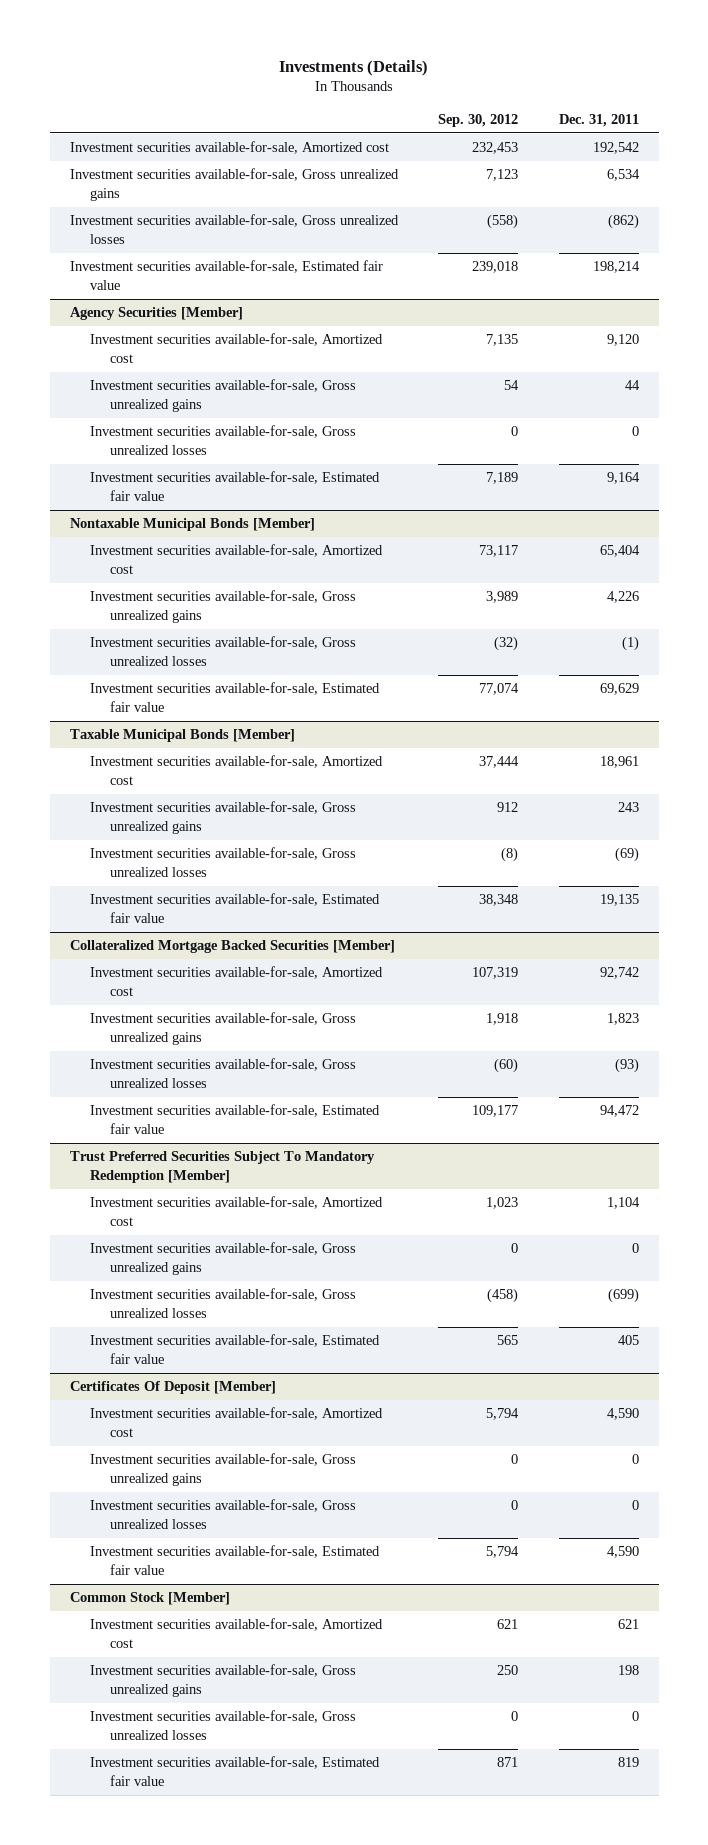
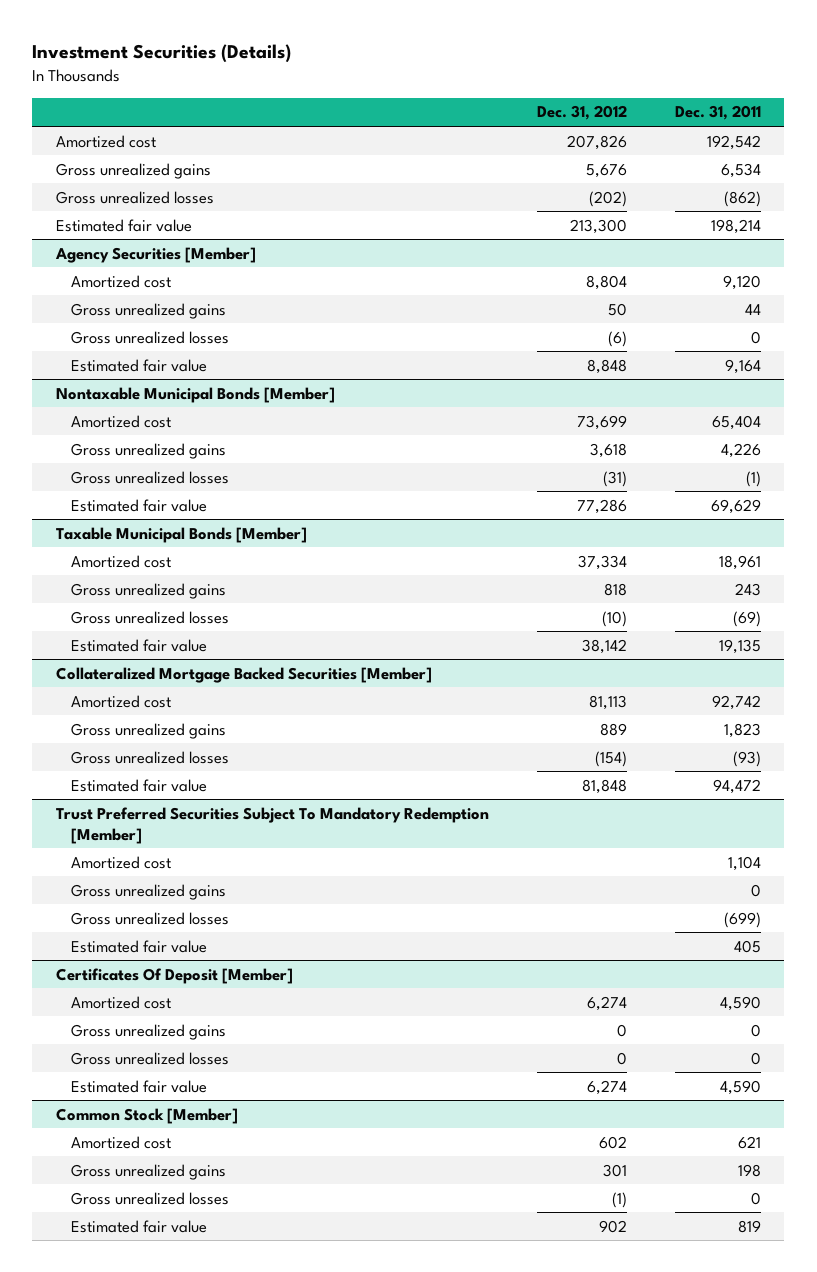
- Investments (Details)
+ Investment Securities (Details)
- | Sep. 30, 2012 | Dec. 31, 2011
+ | Dec. 31, 2012 | Dec. 31, 2011
- Investment securities available-for-sale, Amortized cost | 232,453 | 192,542
- Investment securities available-for-sale, Gross unrealized gains | 7,123 | 6,534
- Investment securities available-for-sale, Gross unrealized losses | (558) | (862)
- Investment securities available-for-sale, Estimated fair value | 239,018 | 198,214
+ Amortized cost | 207,826 | 192,542
+ Gross unrealized gains | 5,676 | 6,534
+ Gross unrealized losses | (202) | (862)
+ Estimated fair value | 213,300 | 198,214
@ Agency Securities [Member]
- Investment securities available-for-sale, Amortized cost | 7,135 | 9,120
- Investment securities available-for-sale, Gross unrealized gains | 54 | 44
- Investment securities available-for-sale, Gross unrealized losses | 0 | 0
- Investment securities available-for-sale, Estimated fair value | 7,189 | 9,164
+ Amortized cost | 8,804 | 9,120
+ Gross unrealized gains | 50 | 44
+ Gross unrealized losses | (6) | 0
+ Estimated fair value | 8,848 | 9,164
@ Nontaxable Municipal Bonds [Member]
- Investment securities available-for-sale, Amortized cost | 73,117 | 65,404
- Investment securities available-for-sale, Gross unrealized gains | 3,989 | 4,226
- Investment securities available-for-sale, Gross unrealized losses | (32) | (1)
- Investment securities available-for-sale, Estimated fair value | 77,074 | 69,629
+ Amortized cost | 73,699 | 65,404
+ Gross unrealized gains | 3,618 | 4,226
+ Gross unrealized losses | (31) | (1)
+ Estimated fair value | 77,286 | 69,629
@ Taxable Municipal Bonds [Member]
- Investment securities available-for-sale, Amortized cost | 37,444 | 18,961
- Investment securities available-for-sale, Gross unrealized gains | 912 | 243
- Investment securities available-for-sale, Gross unrealized losses | (8) | (69)
- Investment securities available-for-sale, Estimated fair value | 38,348 | 19,135
+ Amortized cost | 37,334 | 18,961
+ Gross unrealized gains | 818 | 243
+ Gross unrealized losses | (10) | (69)
+ Estimated fair value | 38,142 | 19,135
@ Collateralized Mortgage Backed Securities [Member]
- Investment securities available-for-sale, Amortized cost | 107,319 | 92,742
- Investment securities available-for-sale, Gross unrealized gains | 1,918 | 1,823
- Investment securities available-for-sale, Gross unrealized losses | (60) | (93)
- Investment securities available-for-sale, Estimated fair value | 109,177 | 94,472
+ Amortized cost | 81,113 | 92,742
+ Gross unrealized gains | 889 | 1,823
+ Gross unrealized losses | (154) | (93)
+ Estimated fair value | 81,848 | 94,472
@ Trust Preferred Securities Subject To Mandatory Redemption [Member]
- Investment securities available-for-sale, Amortized cost | 1,023 | 1,104
- Investment securities available-for-sale, Gross unrealized gains | 0 | 0
- Investment securities available-for-sale, Gross unrealized losses | (458) | (699)
- Investment securities available-for-sale, Estimated fair value | 565 | 405
+ Amortized cost | | 1,104
+ Gross unrealized gains | | 0
+ Gross unrealized losses | | (699)
+ Estimated fair value | | 405
@ Certificates Of Deposit [Member]
- Investment securities available-for-sale, Amortized cost | 5,794 | 4,590
- Investment securities available-for-sale, Gross unrealized gains | 0 | 0
- Investment securities available-for-sale, Gross unrealized losses | 0 | 0
- Investment securities available-for-sale, Estimated fair value | 5,794 | 4,590
+ Amortized cost | 6,274 | 4,590
+ Gross unrealized gains | 0 | 0
+ Gross unrealized losses | 0 | 0
+ Estimated fair value | 6,274 | 4,590
@ Common Stock [Member]
- Investment securities available-for-sale, Amortized cost | 621 | 621
- Investment securities available-for-sale, Gross unrealized gains | 250 | 198
- Investment securities available-for-sale, Gross unrealized losses | 0 | 0
- Investment securities available-for-sale, Estimated fair value | 871 | 819
+ Amortized cost | 602 | 621
+ Gross unrealized gains | 301 | 198
+ Gross unrealized losses | (1) | 0
+ Estimated fair value | 902 | 819

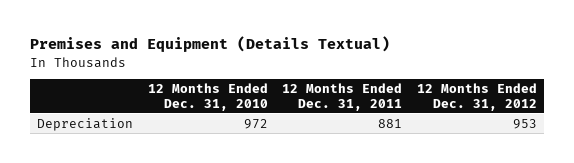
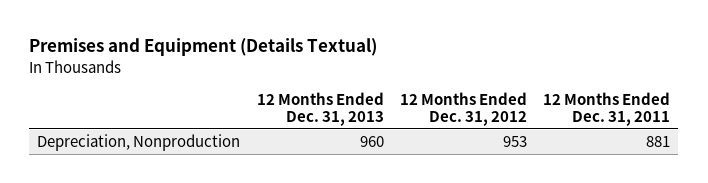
- | 12 Months Ended Dec. 31, 2010 | 12 Months Ended Dec. 31, 2011 | 12 Months Ended Dec. 31, 2012
+ | 12 Months Ended Dec. 31, 2013 | 12 Months Ended Dec. 31, 2012 | 12 Months Ended Dec. 31, 2011
- Depreciation | 972 | 881 | 953
+ Depreciation, Nonproduction | 960 | 953 | 881

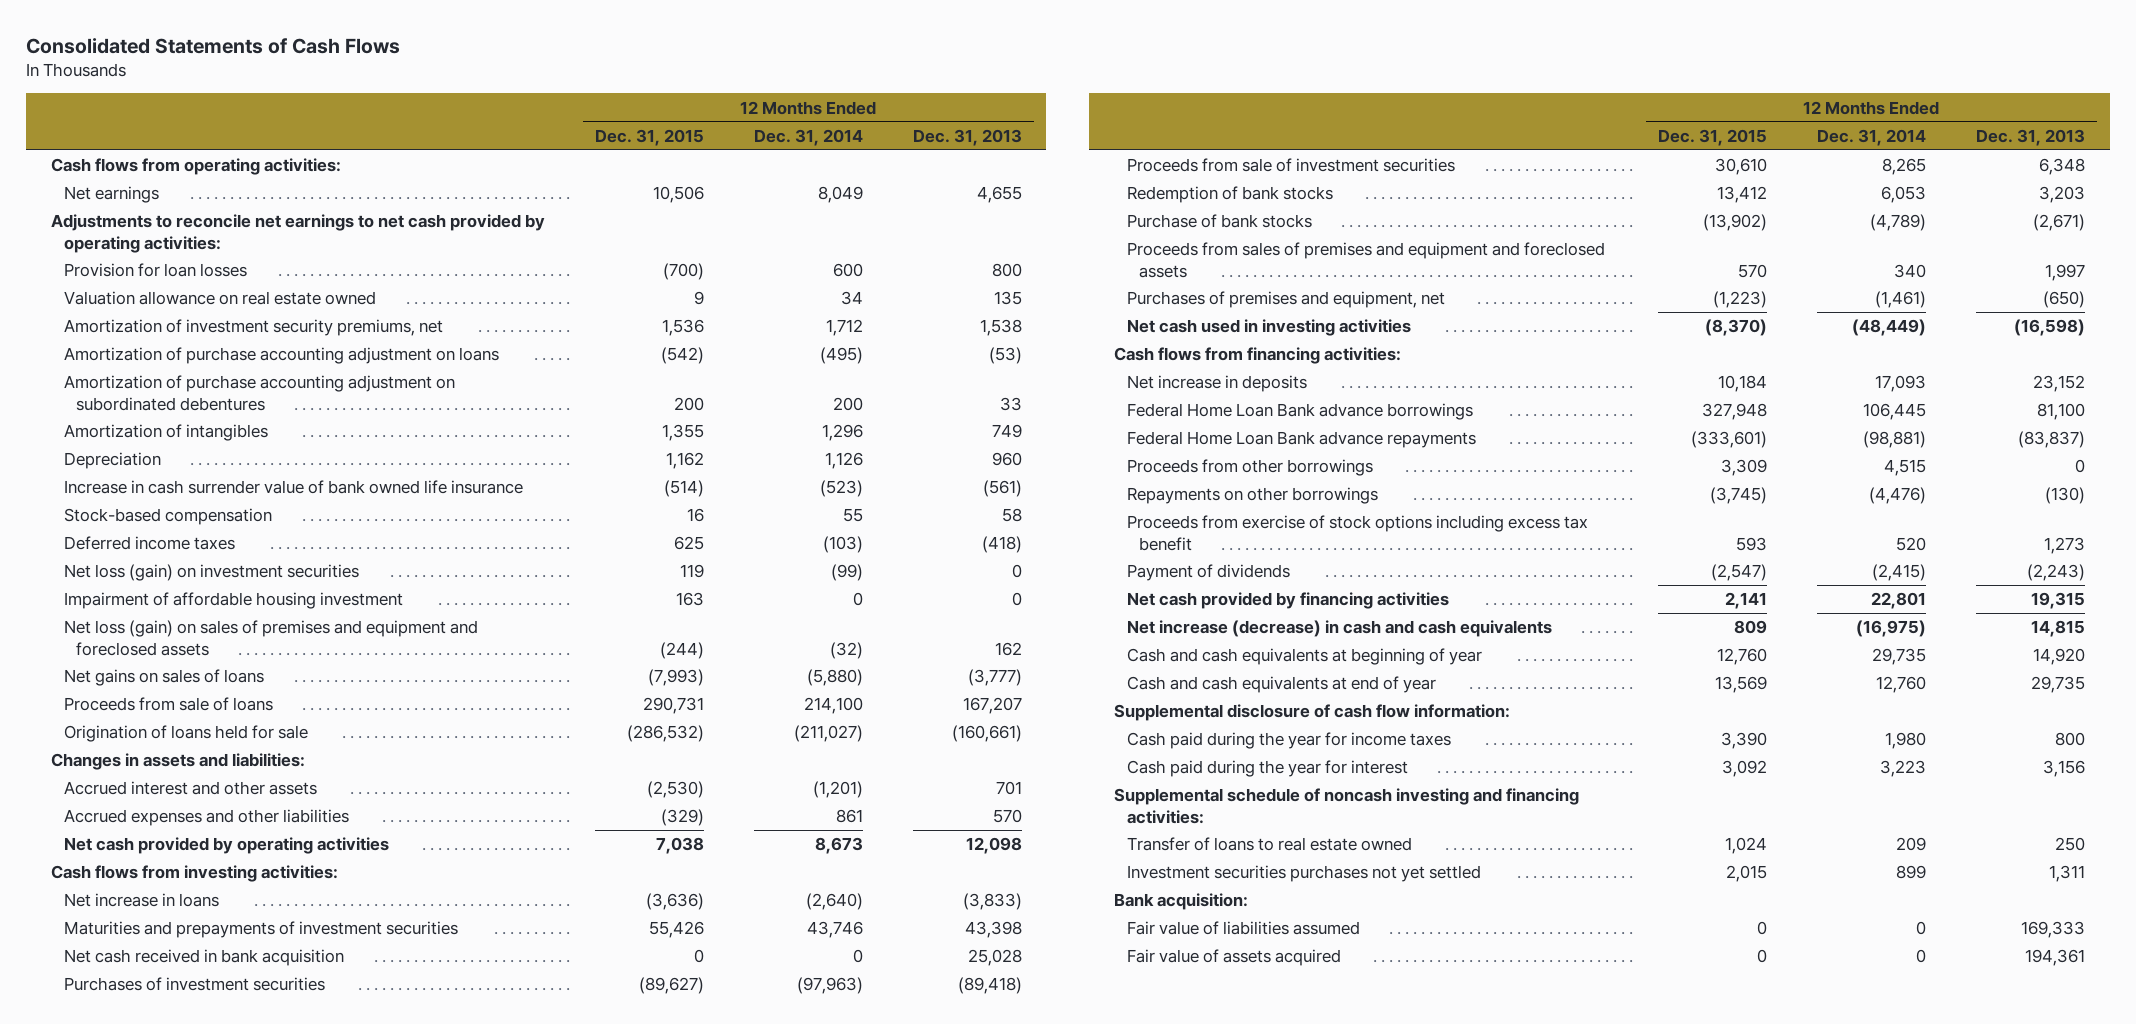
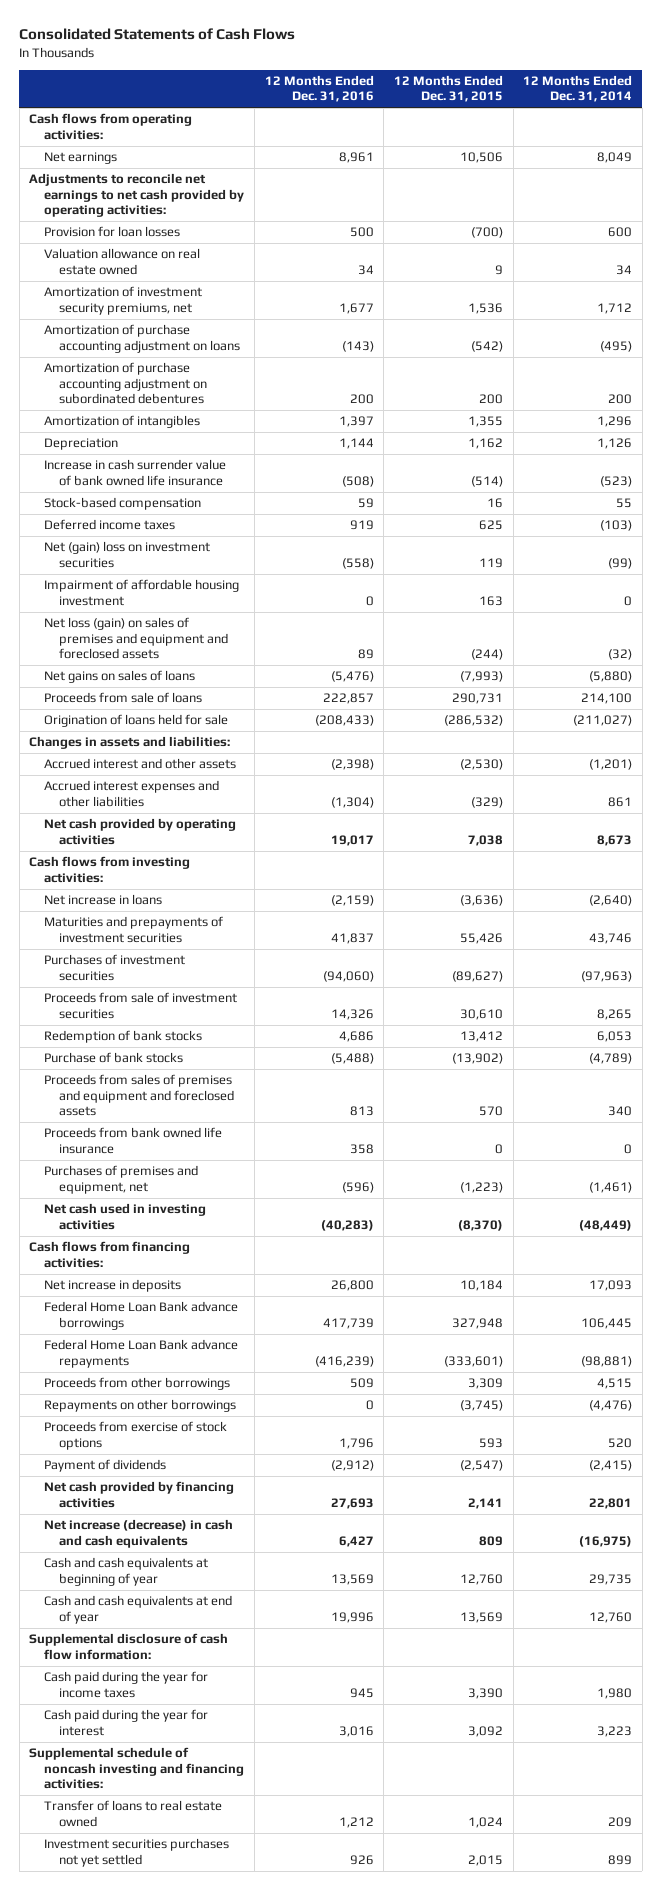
- | 12 Months Ended Dec. 31, 2015 | 12 Months Ended Dec. 31, 2014 | 12 Months Ended Dec. 31, 2013
+ | 12 Months Ended Dec. 31, 2016 | 12 Months Ended Dec. 31, 2015 | 12 Months Ended Dec. 31, 2014
- Net loss (gain) on investment securities | 119 | (99) | 0
+ Net (gain) loss on investment securities | (558) | 119 | (99)
- Accrued expenses and other liabilities | (329) | 861 | 570
+ Accrued interest expenses and other liabilities | (1,304) | (329) | 861
- Net cash received in bank acquisition | 0 | 0 | 25,028
+ Proceeds from bank owned life insurance | 358 | 0 | 0
- Proceeds from exercise of stock options including excess tax benefit | 593 | 520 | 1,273
+ Proceeds from exercise of stock options | 1,796 | 593 | 520
- Bank acquisition:
- Fair value of liabilities assumed | 0 | 0 | 169,333
- Fair value of assets acquired | 0 | 0 | 194,361

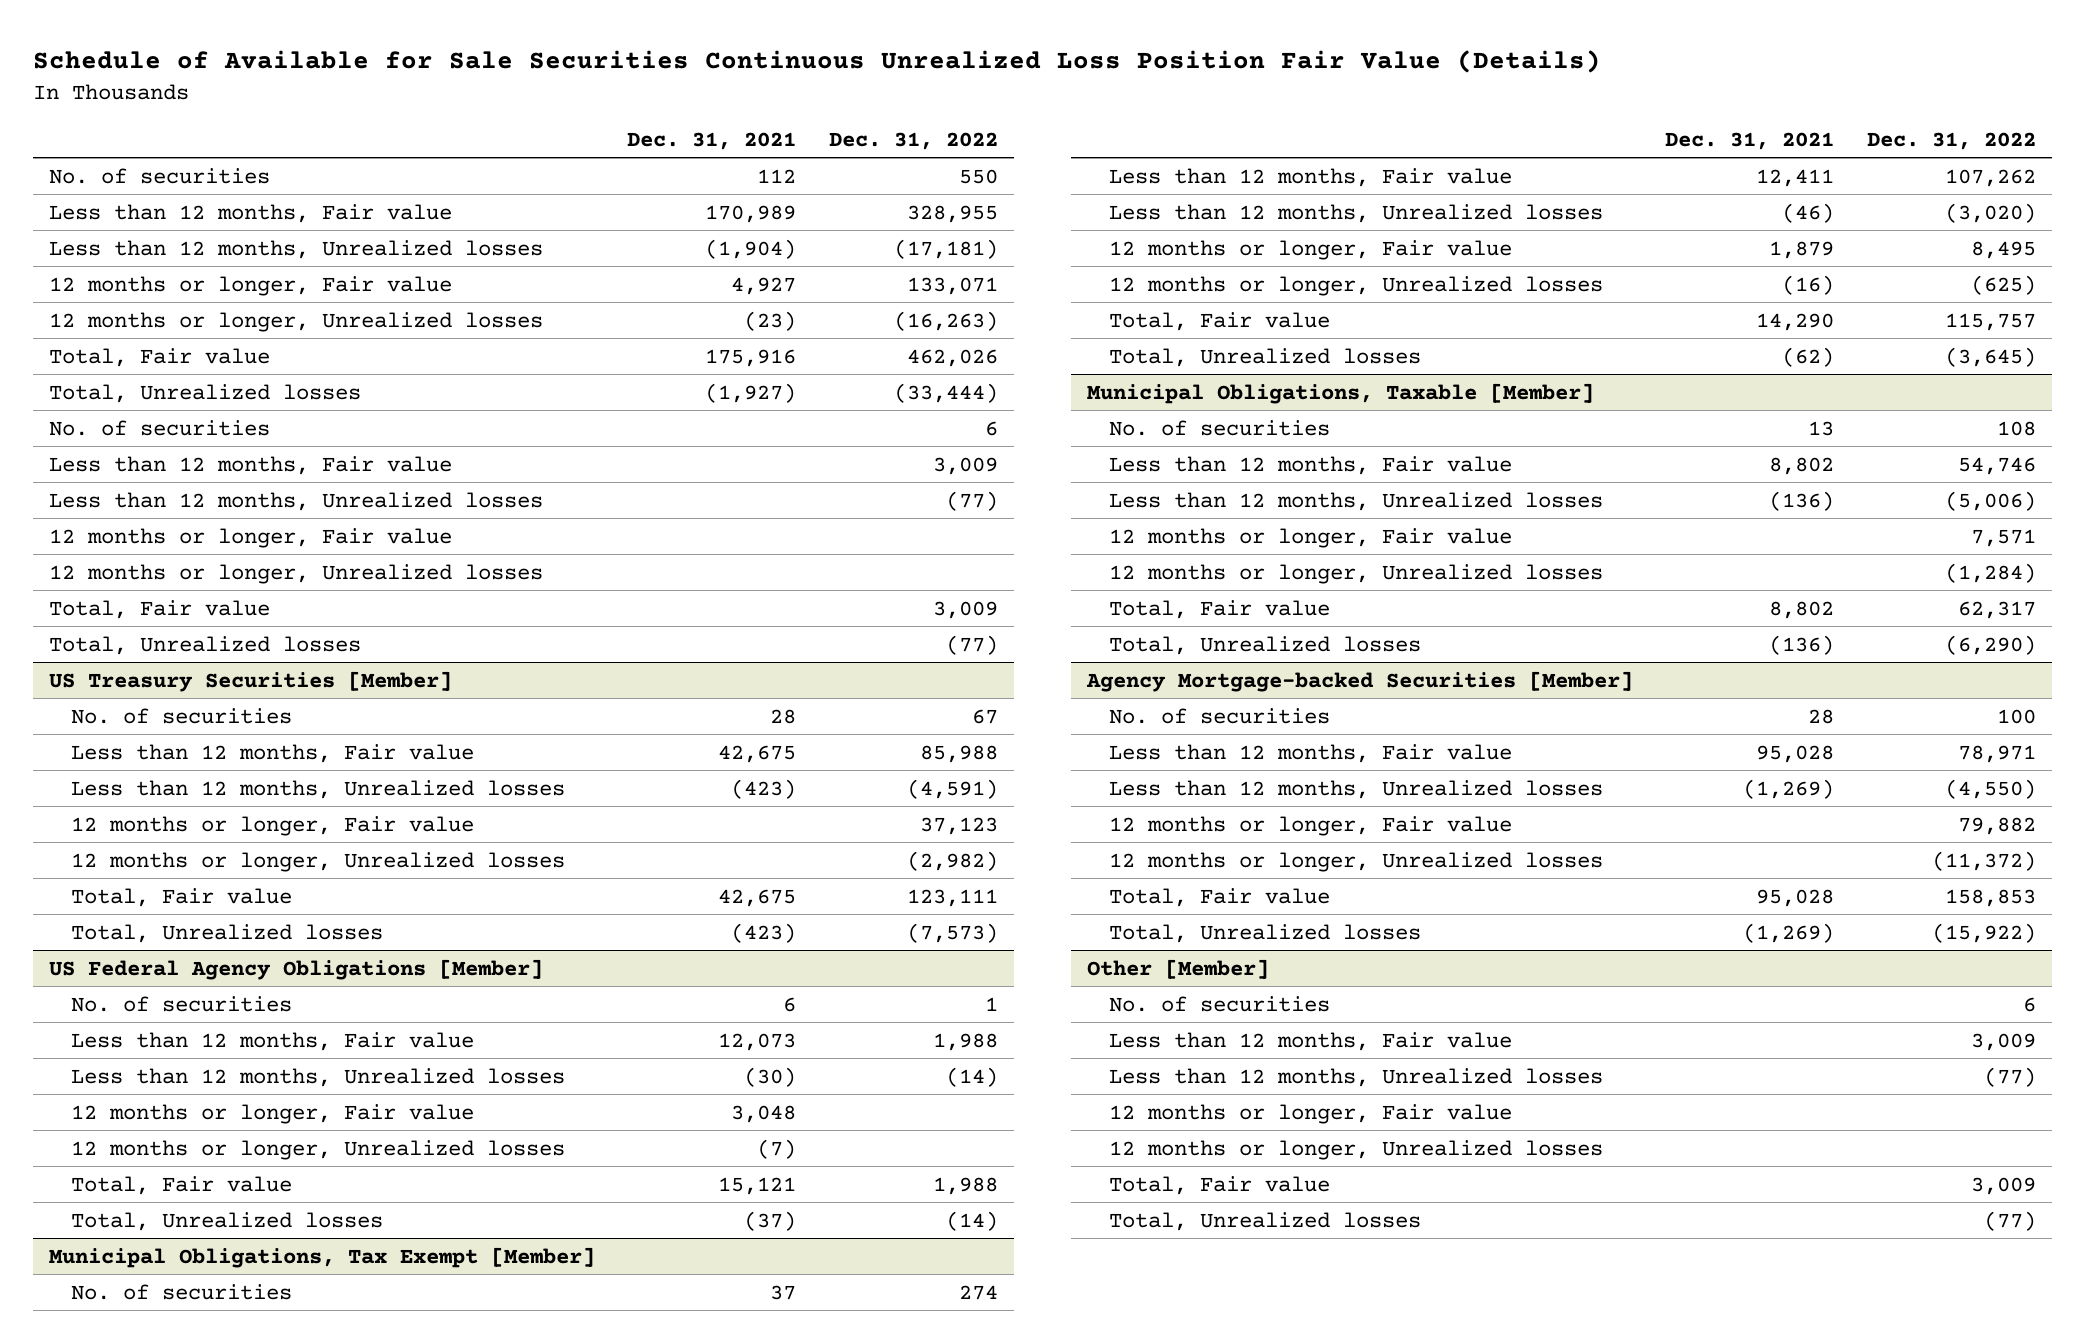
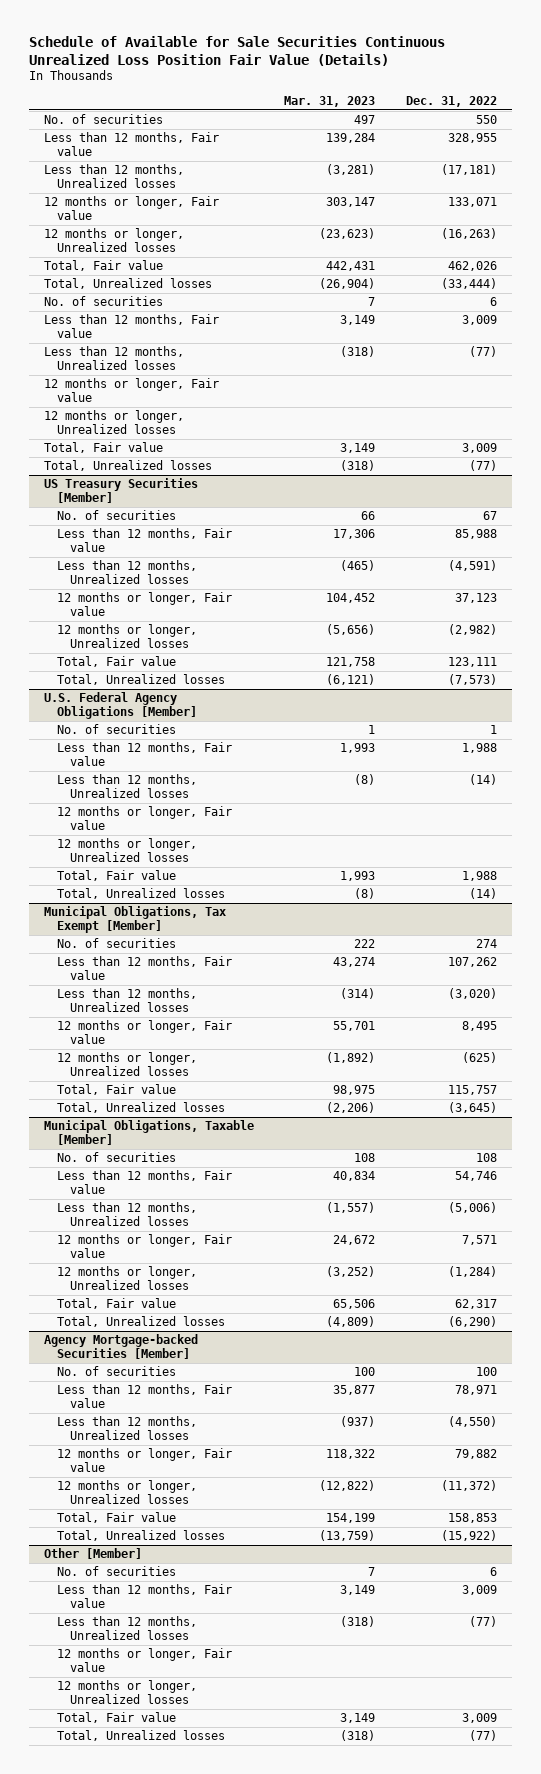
- | Dec. 31, 2021 | Dec. 31, 2022
+ | Mar. 31, 2023 | Dec. 31, 2022
- US Federal Agency Obligations [Member]
+ U.S. Federal Agency Obligations [Member]

